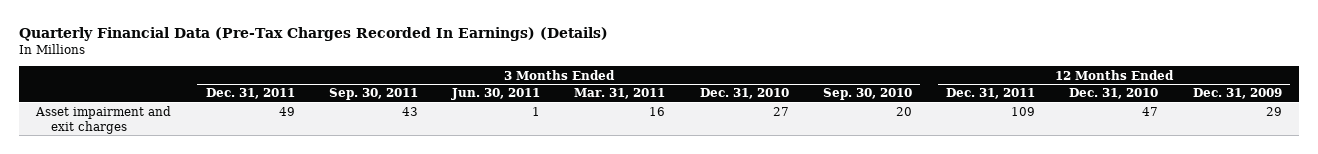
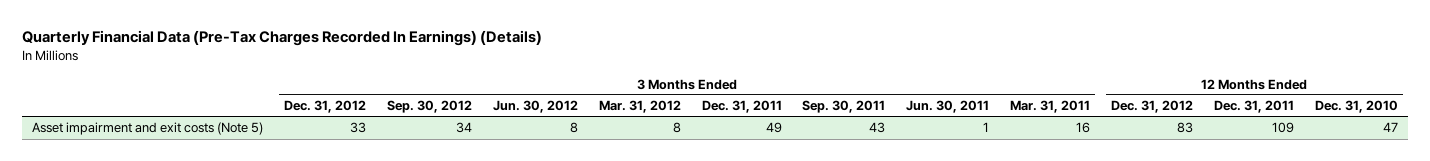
- | 3 Months Ended Dec. 31, 2011 | 3 Months Ended Sep. 30, 2011 | 3 Months Ended Jun. 30, 2011 | 3 Months Ended Mar. 31, 2011 | 3 Months Ended Dec. 31, 2010 | 3 Months Ended Sep. 30, 2010 | 12 Months Ended Dec. 31, 2011 | 12 Months Ended Dec. 31, 2010 | 12 Months Ended Dec. 31, 2009
+ | 3 Months Ended Dec. 31, 2012 | 3 Months Ended Sep. 30, 2012 | 3 Months Ended Jun. 30, 2012 | 3 Months Ended Mar. 31, 2012 | 3 Months Ended Dec. 31, 2011 | 3 Months Ended Sep. 30, 2011 | 3 Months Ended Jun. 30, 2011 | 3 Months Ended Mar. 31, 2011 | 12 Months Ended Dec. 31, 2012 | 12 Months Ended Dec. 31, 2011 | 12 Months Ended Dec. 31, 2010
- Asset impairment and exit charges | 49 | 43 | 1 | 16 | 27 | 20 | 109 | 47 | 29
+ Asset impairment and exit costs (Note 5) | 33 | 34 | 8 | 8 | 49 | 43 | 1 | 16 | 83 | 109 | 47

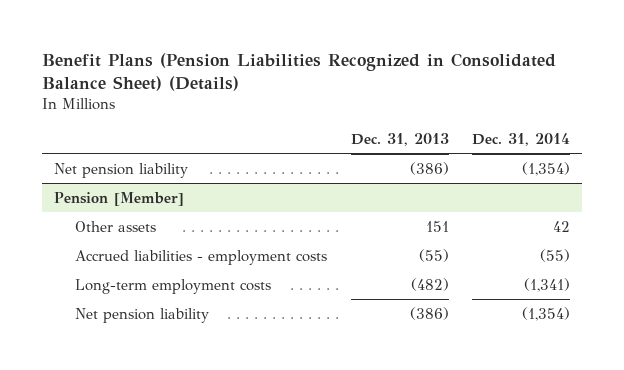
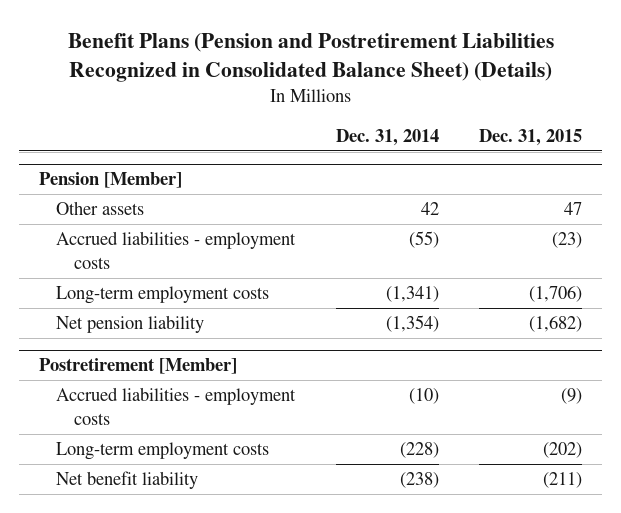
- Benefit Plans (Pension Liabilities Recognized in Consolidated Balance Sheet) (Details)
+ Benefit Plans (Pension and Postretirement Liabilities Recognized in Consolidated Balance Sheet) (Details)
- | Dec. 31, 2013 | Dec. 31, 2014
+ | Dec. 31, 2014 | Dec. 31, 2015
- Net pension liability | (386) | (1,354)
+ Postretirement [Member]
+ Accrued liabilities - employment costs | (10) | (9)
+ Long-term employment costs | (228) | (202)
+ Net benefit liability | (238) | (211)

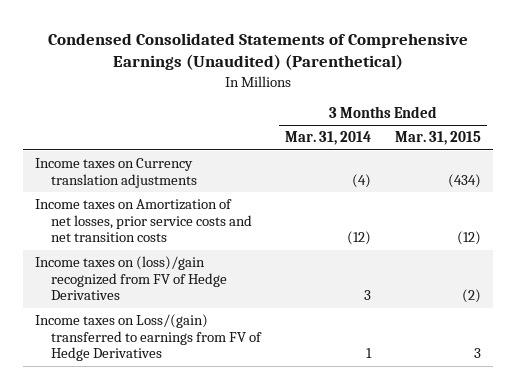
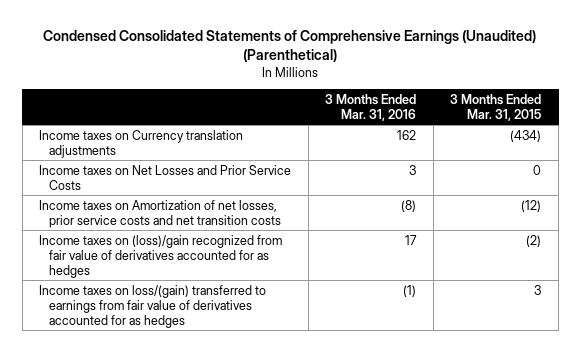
- | 3 Months Ended Mar. 31, 2014 | 3 Months Ended Mar. 31, 2015
+ | 3 Months Ended Mar. 31, 2016 | 3 Months Ended Mar. 31, 2015
+ Income taxes on Net Losses and Prior Service Costs | 3 | 0
- Income taxes on (loss)/gain recognized from FV of Hedge Derivatives | 3 | (2)
- Income taxes on Loss/(gain) transferred to earnings from FV of Hedge Derivatives | 1 | 3
+ Income taxes on (loss)/gain recognized from fair value of derivatives accounted for as hedges | 17 | (2)
+ Income taxes on loss/(gain) transferred to earnings from fair value of derivatives accounted for as hedges | (1) | 3

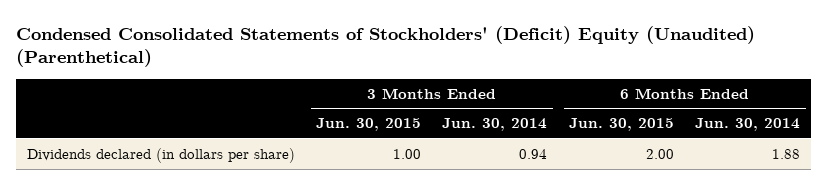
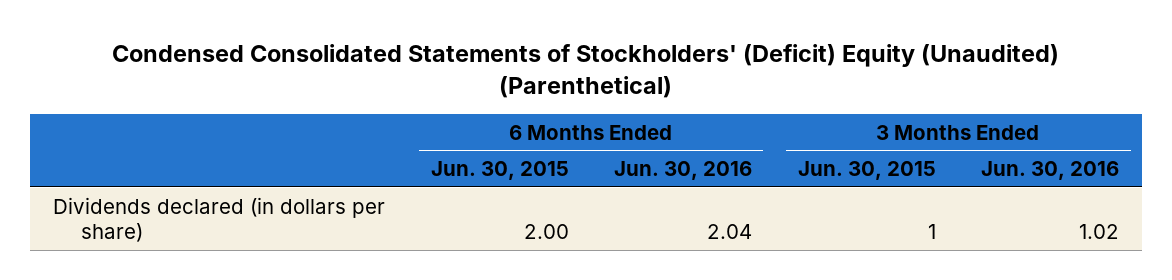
- | 3 Months Ended Jun. 30, 2015 | 3 Months Ended Jun. 30, 2014 | 6 Months Ended Jun. 30, 2015 | 6 Months Ended Jun. 30, 2014
+ | 6 Months Ended Jun. 30, 2015 | 6 Months Ended Jun. 30, 2016 | 3 Months Ended Jun. 30, 2015 | 3 Months Ended Jun. 30, 2016
- Dividends declared (in dollars per share) | 1.00 | 0.94 | 2.00 | 1.88
+ Dividends declared (in dollars per share) | 2.00 | 2.04 | 1 | 1.02

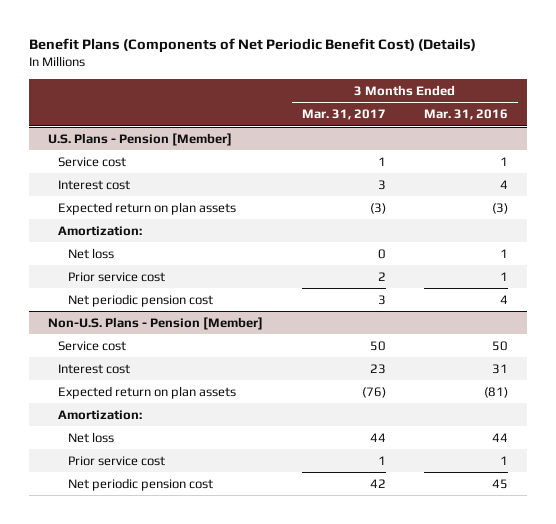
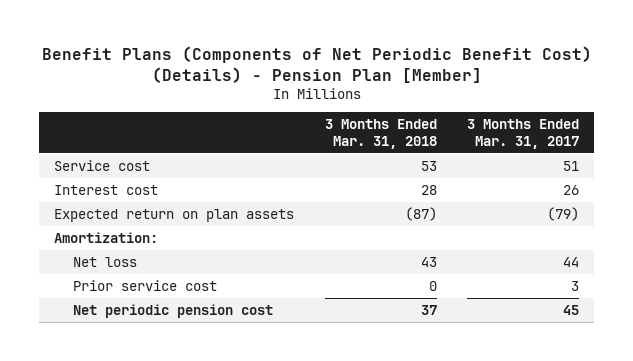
- Benefit Plans (Components of Net Periodic Benefit Cost) (Details)
+ Benefit Plans (Components of Net Periodic Benefit Cost) (Details) - Pension Plan [Member]
- | 3 Months Ended Mar. 31, 2017 | 3 Months Ended Mar. 31, 2016
+ | 3 Months Ended Mar. 31, 2018 | 3 Months Ended Mar. 31, 2017
- U.S. Plans - Pension [Member]
- Service cost | 1 | 1
- Interest cost | 3 | 4
- Expected return on plan assets | (3) | (3)
- Amortization:
- Net loss | 0 | 1
- Prior service cost | 2 | 1
- Net periodic pension cost | 3 | 4
- Non-U.S. Plans - Pension [Member]
- Service cost | 50 | 50
- Interest cost | 23 | 31
- Expected return on plan assets | (76) | (81)
+ Service cost | 53 | 51
+ Interest cost | 28 | 26
+ Expected return on plan assets | (87) | (79)
- Prior service cost | 1 | 1
- Net periodic pension cost | 42 | 45
+ Prior service cost | 0 | 3
+ Net periodic pension cost | 37 | 45

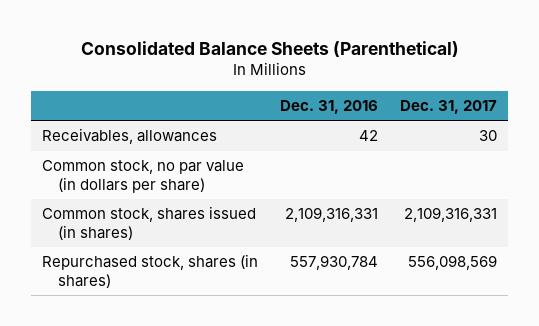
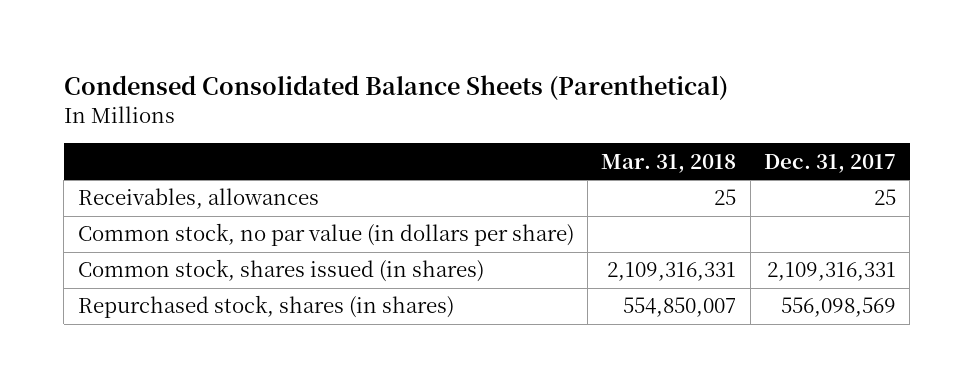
- Consolidated Balance Sheets (Parenthetical)
+ Condensed Consolidated Balance Sheets (Parenthetical)
- | Dec. 31, 2016 | Dec. 31, 2017
+ | Mar. 31, 2018 | Dec. 31, 2017
- Receivables, allowances | 42 | 30
+ Receivables, allowances | 25 | 25

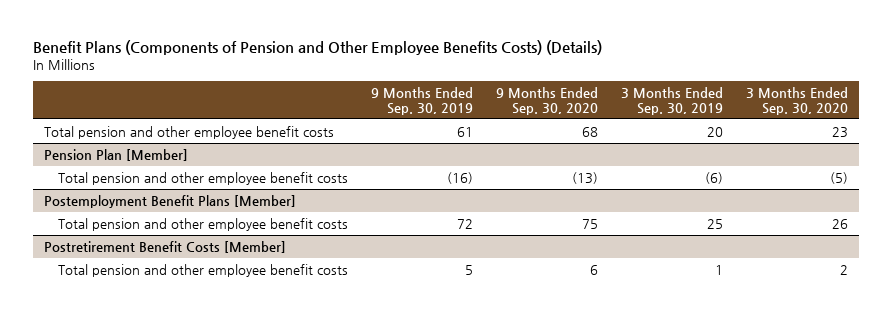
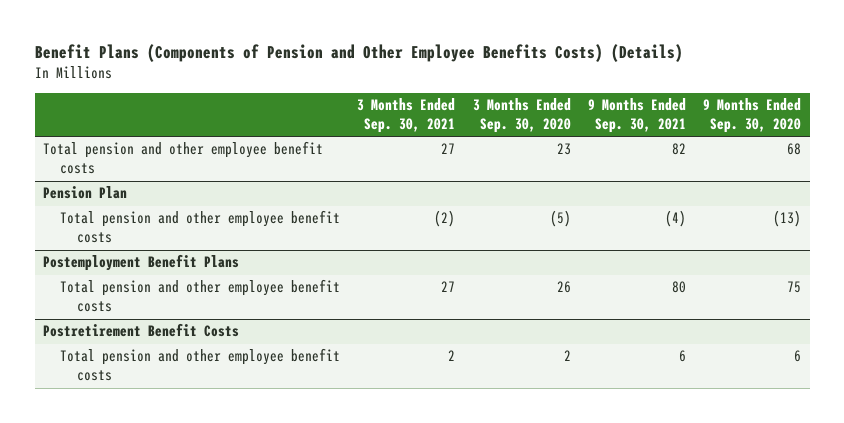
- | 9 Months Ended Sep. 30, 2019 | 9 Months Ended Sep. 30, 2020 | 3 Months Ended Sep. 30, 2019 | 3 Months Ended Sep. 30, 2020
+ | 3 Months Ended Sep. 30, 2021 | 3 Months Ended Sep. 30, 2020 | 9 Months Ended Sep. 30, 2021 | 9 Months Ended Sep. 30, 2020
- Pension Plan [Member]
+ Pension Plan
- Postemployment Benefit Plans [Member]
+ Postemployment Benefit Plans
- Postretirement Benefit Costs [Member]
+ Postretirement Benefit Costs

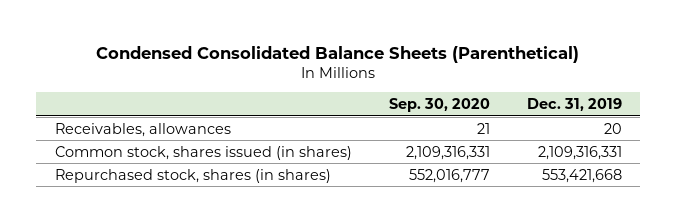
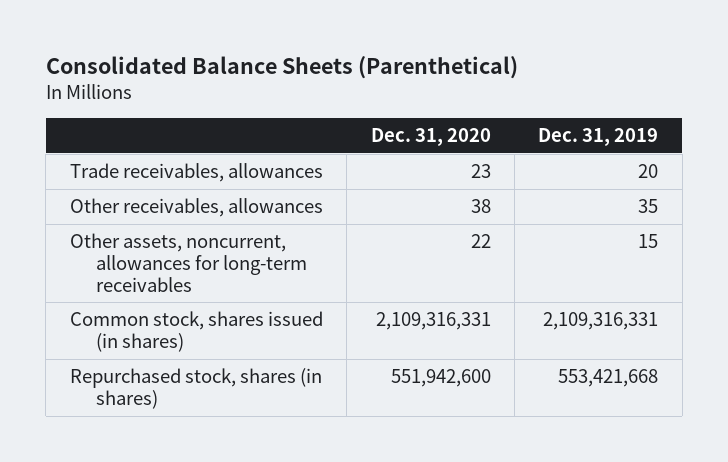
- Condensed Consolidated Balance Sheets (Parenthetical)
+ Consolidated Balance Sheets (Parenthetical)
- | Sep. 30, 2020 | Dec. 31, 2019
+ | Dec. 31, 2020 | Dec. 31, 2019
- Receivables, allowances | 21 | 20
+ Trade receivables, allowances | 23 | 20
+ Other receivables, allowances | 38 | 35
+ Other assets, noncurrent, allowances for long-term receivables | 22 | 15

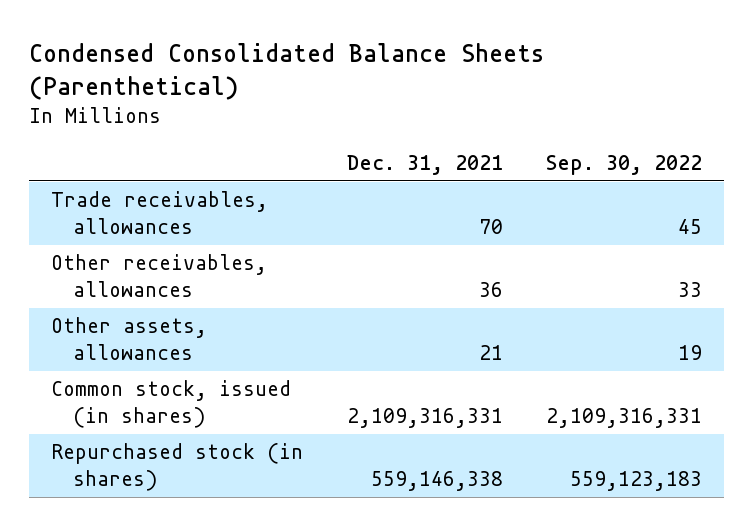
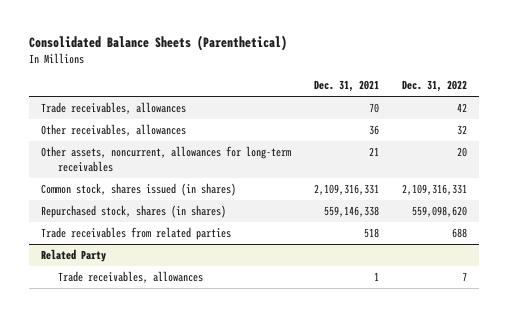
- Condensed Consolidated Balance Sheets (Parenthetical)
+ Consolidated Balance Sheets (Parenthetical)
- | Dec. 31, 2021 | Sep. 30, 2022
+ | Dec. 31, 2021 | Dec. 31, 2022
- Other assets, allowances | 21 | 19
- Common stock, issued (in shares) | 2,109,316,331 | 2,109,316,331
- Repurchased stock (in shares) | 559,146,338 | 559,123,183
+ Other assets, noncurrent, allowances for long-term receivables | 21 | 20
+ Common stock, shares issued (in shares) | 2,109,316,331 | 2,109,316,331
+ Repurchased stock, shares (in shares) | 559,146,338 | 559,098,620
+ Trade receivables from related parties | 518 | 688
+ Related Party
+ Trade receivables, allowances | 1 | 7

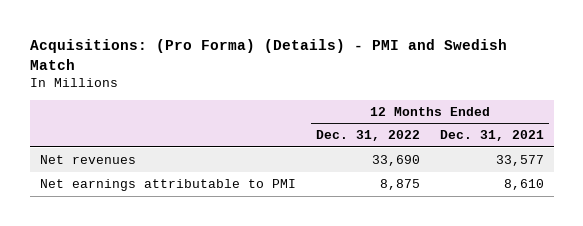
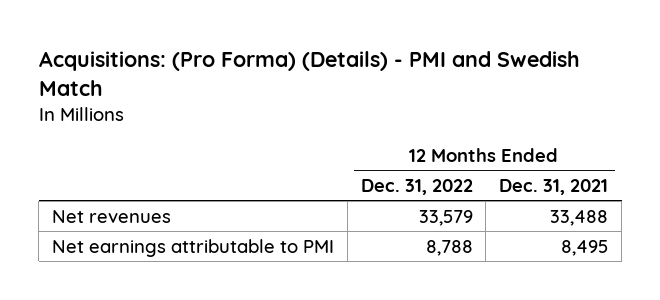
- Net revenues | 33,690 | 33,577
- Net earnings attributable to PMI | 8,875 | 8,610
+ Net revenues | 33,579 | 33,488
+ Net earnings attributable to PMI | 8,788 | 8,495

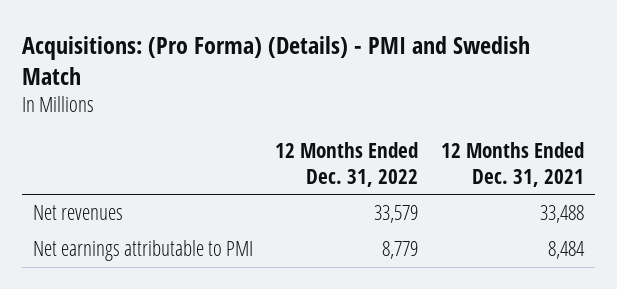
- Net earnings attributable to PMI | 8,788 | 8,495
+ Net earnings attributable to PMI | 8,779 | 8,484

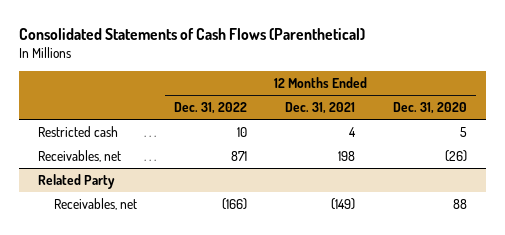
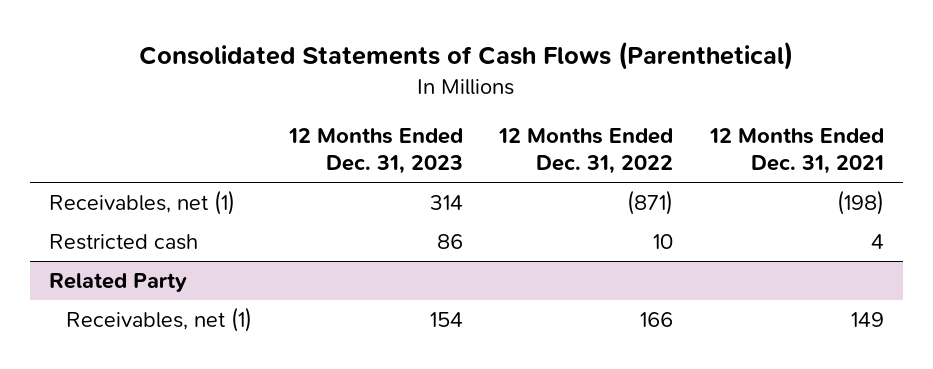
- | 12 Months Ended Dec. 31, 2022 | 12 Months Ended Dec. 31, 2021 | 12 Months Ended Dec. 31, 2020
+ | 12 Months Ended Dec. 31, 2023 | 12 Months Ended Dec. 31, 2022 | 12 Months Ended Dec. 31, 2021
+ Receivables, net (1) | 314 | (871) | (198)
- Receivables, net | 871 | 198 | (26)
@ Related Party
- Receivables, net | (166) | (149) | 88
+ Receivables, net (1) | 154 | 166 | 149

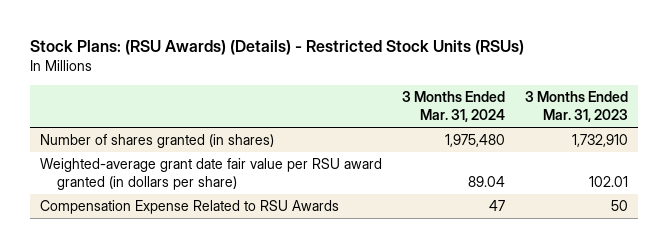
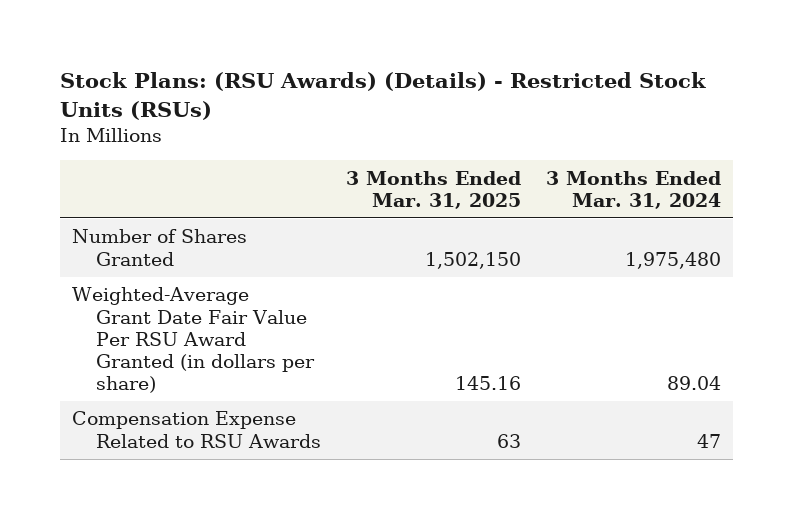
- | 3 Months Ended Mar. 31, 2024 | 3 Months Ended Mar. 31, 2023
+ | 3 Months Ended Mar. 31, 2025 | 3 Months Ended Mar. 31, 2024
- Number of shares granted (in shares) | 1,975,480 | 1,732,910
- Weighted-average grant date fair value per RSU award granted (in dollars per share) | 89.04 | 102.01
+ Number of Shares Granted | 1,502,150 | 1,975,480
+ Weighted-Average Grant Date Fair Value Per RSU Award Granted (in dollars per share) | 145.16 | 89.04

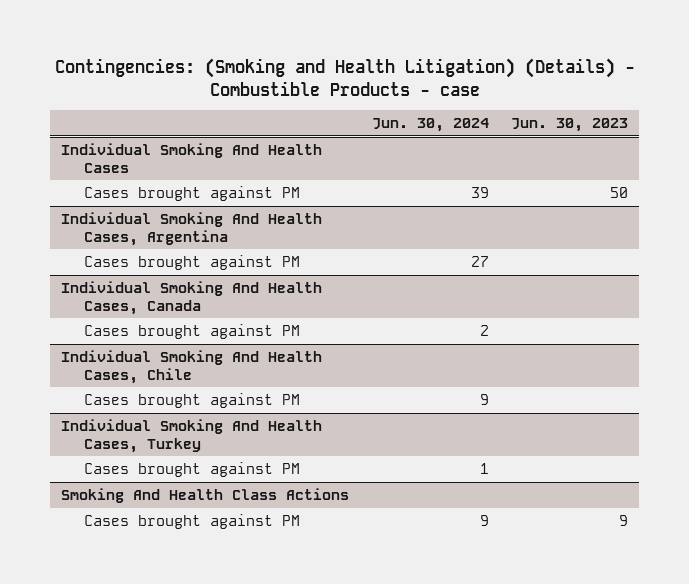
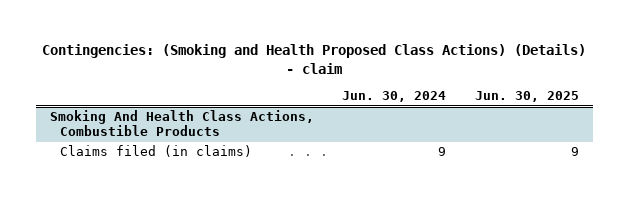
- Contingencies: (Smoking and Health Litigation) (Details) - Combustible Products - case
+ Contingencies: (Smoking and Health Proposed Class Actions) (Details) - claim
- | Jun. 30, 2024 | Jun. 30, 2023
+ | Jun. 30, 2024 | Jun. 30, 2025
- Individual Smoking And Health Cases
- Cases brought against PM | 39 | 50
- Individual Smoking And Health Cases, Argentina
- Cases brought against PM | 27 |
- Individual Smoking And Health Cases, Canada
- Cases brought against PM | 2 |
- Individual Smoking And Health Cases, Chile
- Cases brought against PM | 9 |
- Individual Smoking And Health Cases, Turkey
- Cases brought against PM | 1 |
- Smoking And Health Class Actions
- Cases brought against PM | 9 | 9
+ Smoking And Health Class Actions, Combustible Products
+ Claims filed (in claims) | 9 | 9

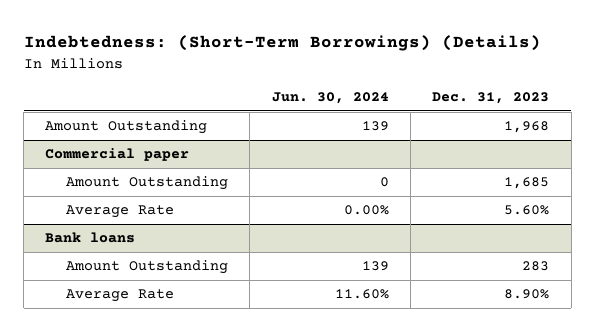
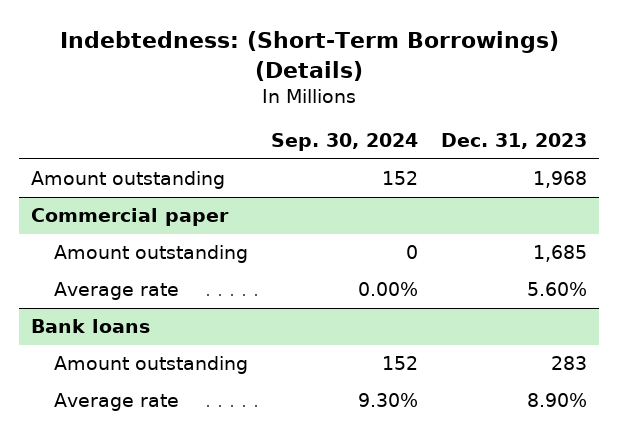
- | Jun. 30, 2024 | Dec. 31, 2023
+ | Sep. 30, 2024 | Dec. 31, 2023
- Amount Outstanding | 139 | 1,968
+ Amount outstanding | 152 | 1,968
@ Commercial paper
- Amount Outstanding | 0 | 1,685
- Average Rate | 0.00% | 5.60%
+ Amount outstanding | 0 | 1,685
+ Average rate | 0.00% | 5.60%
@ Bank loans
- Amount Outstanding | 139 | 283
- Average Rate | 11.60% | 8.90%
+ Amount outstanding | 152 | 283
+ Average rate | 9.30% | 8.90%

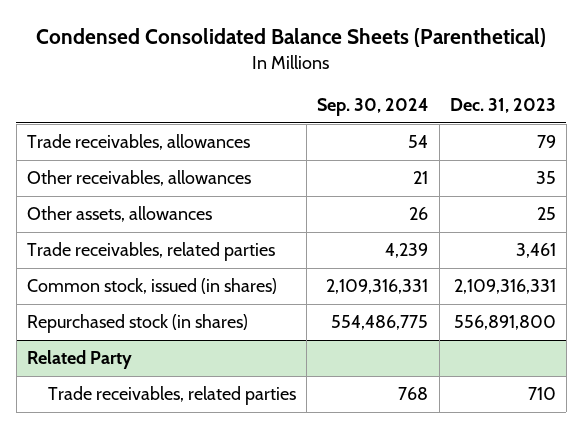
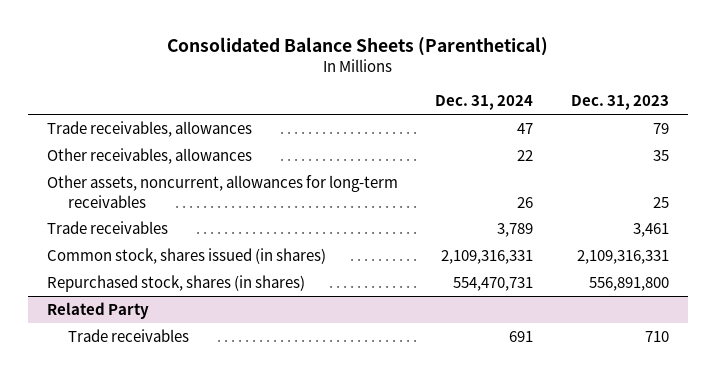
- Condensed Consolidated Balance Sheets (Parenthetical)
+ Consolidated Balance Sheets (Parenthetical)
- | Sep. 30, 2024 | Dec. 31, 2023
+ | Dec. 31, 2024 | Dec. 31, 2023
- Other assets, allowances | 26 | 25
- Trade receivables, related parties | 4,239 | 3,461
- Common stock, issued (in shares) | 2,109,316,331 | 2,109,316,331
- Repurchased stock (in shares) | 554,486,775 | 556,891,800
+ Other assets, noncurrent, allowances for long-term receivables | 26 | 25
+ Trade receivables | 3,789 | 3,461
+ Common stock, shares issued (in shares) | 2,109,316,331 | 2,109,316,331
+ Repurchased stock, shares (in shares) | 554,470,731 | 556,891,800
@ Related Party
- Trade receivables, related parties | 768 | 710
+ Trade receivables | 691 | 710

